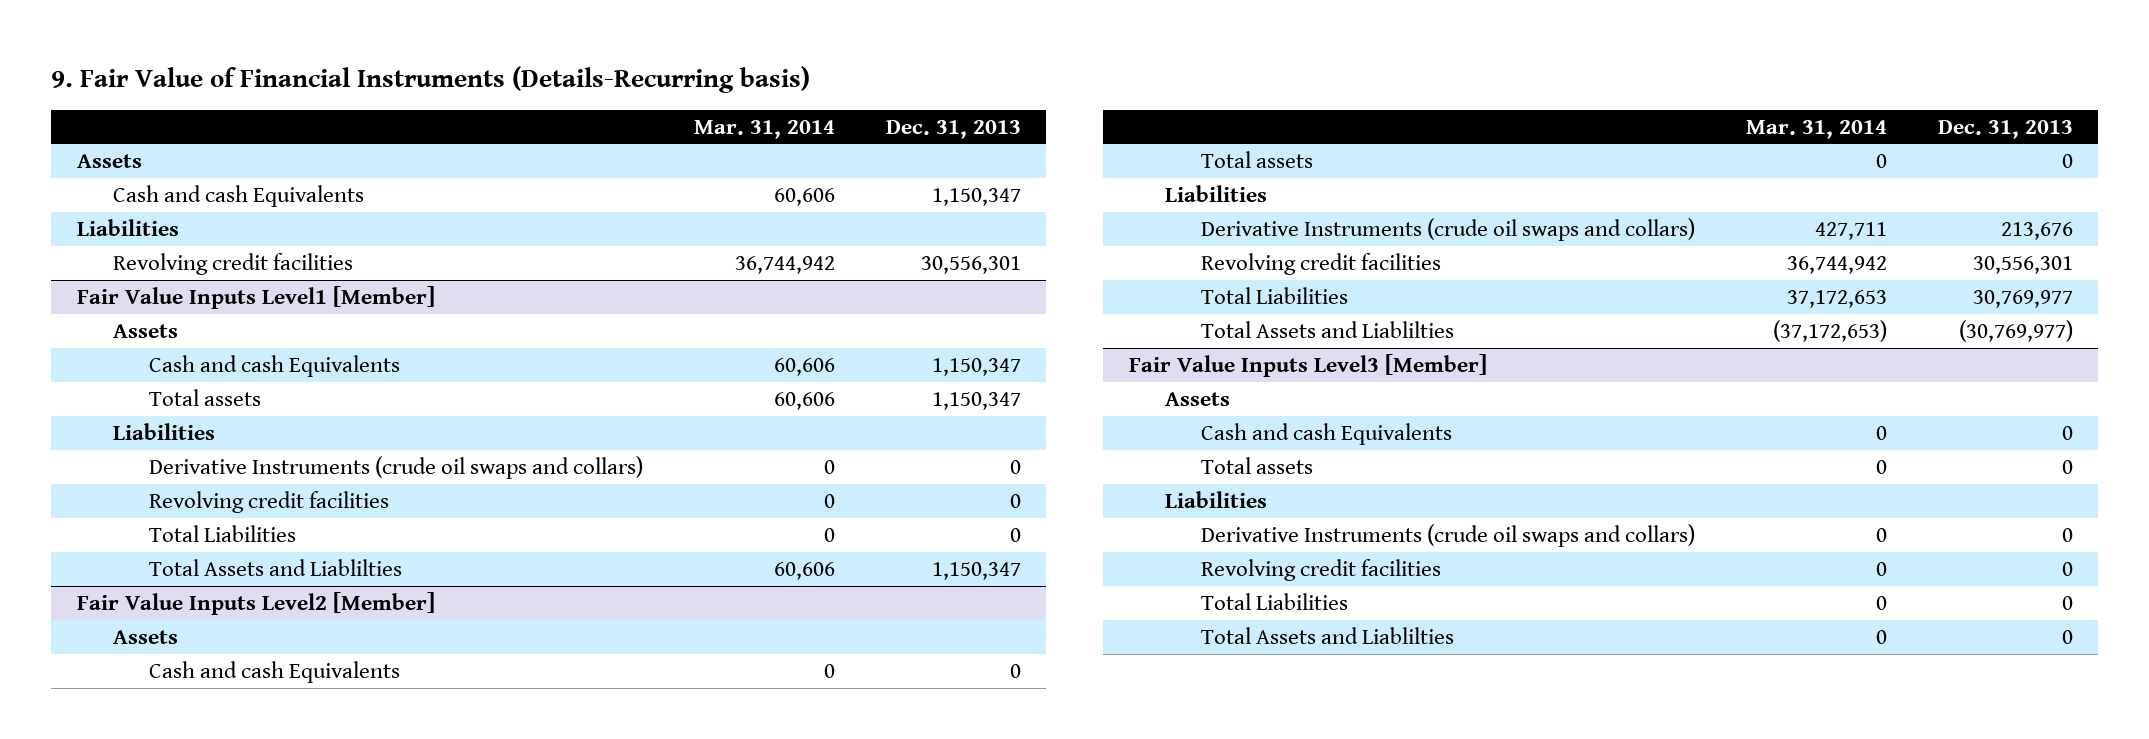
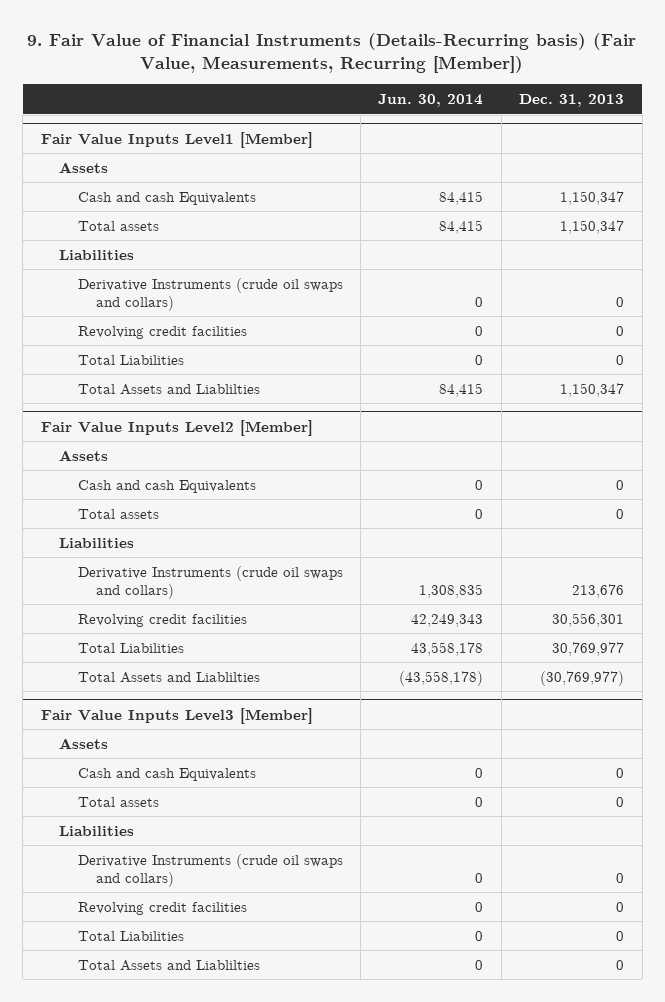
- 9. Fair Value of Financial Instruments (Details-Recurring basis)
+ 9. Fair Value of Financial Instruments (Details-Recurring basis) (Fair Value, Measurements, Recurring [Member])
- | Mar. 31, 2014 | Dec. 31, 2013
+ | Jun. 30, 2014 | Dec. 31, 2013
- Assets
- Cash and cash Equivalents | 60,606 | 1,150,347
- Liabilities
- Revolving credit facilities | 36,744,942 | 30,556,301

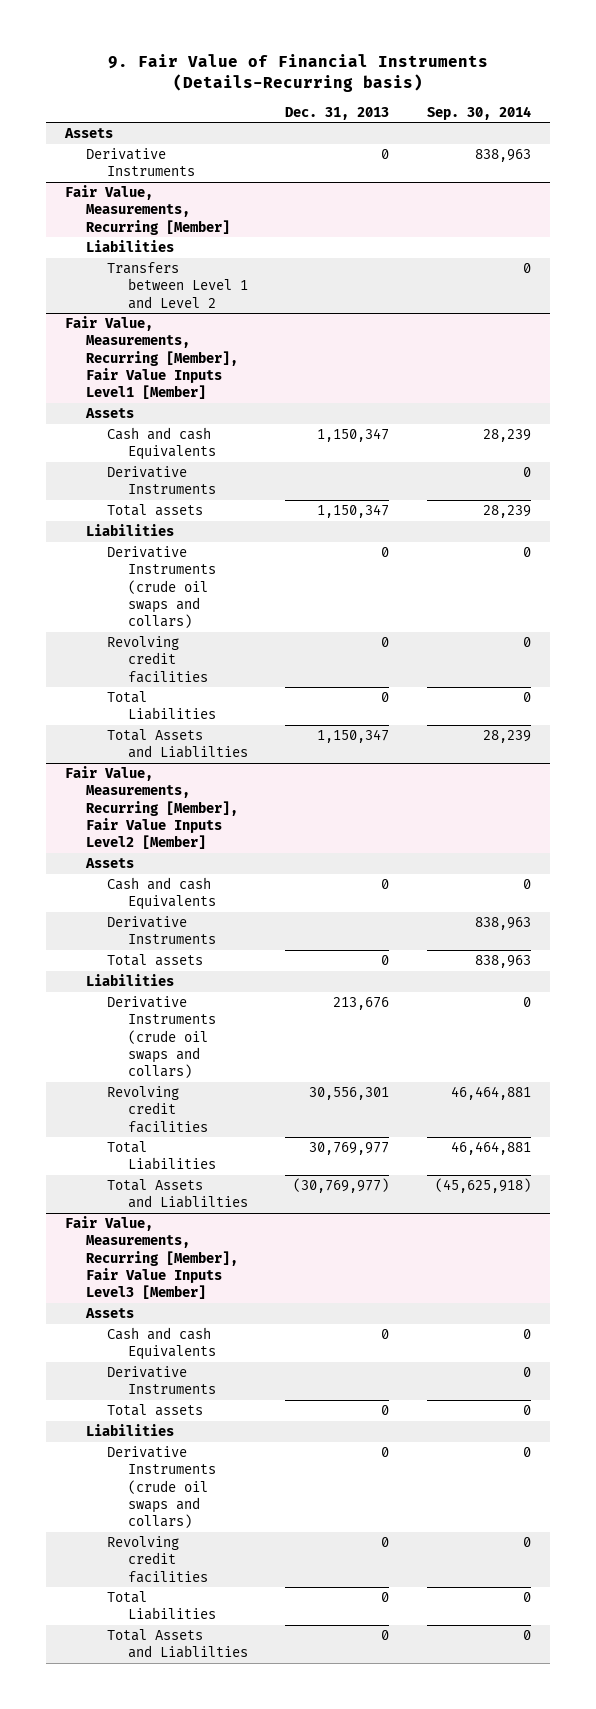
- 9. Fair Value of Financial Instruments (Details-Recurring basis) (Fair Value, Measurements, Recurring [Member])
+ 9. Fair Value of Financial Instruments (Details-Recurring basis)
- | Jun. 30, 2014 | Dec. 31, 2013
+ | Dec. 31, 2013 | Sep. 30, 2014
- Fair Value Inputs Level1 [Member]
+ Derivative Instruments | 0 | 838,963
+ Fair Value, Measurements, Recurring [Member]
+ Liabilities
+ Transfers between Level 1 and Level 2 | | 0
+ Fair Value, Measurements, Recurring [Member], Fair Value Inputs Level1 [Member]
+ Assets
+ Derivative Instruments | | 0
- Fair Value Inputs Level2 [Member]
+ Fair Value, Measurements, Recurring [Member], Fair Value Inputs Level2 [Member]
+ Derivative Instruments | | 838,963
- Fair Value Inputs Level3 [Member]
+ Fair Value, Measurements, Recurring [Member], Fair Value Inputs Level3 [Member]
+ Derivative Instruments | | 0

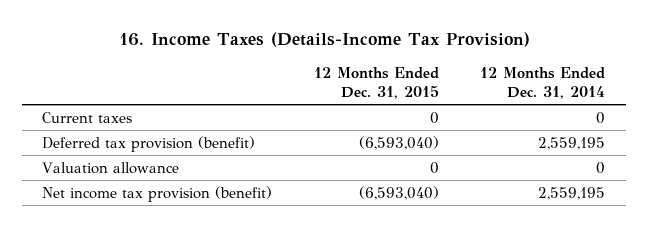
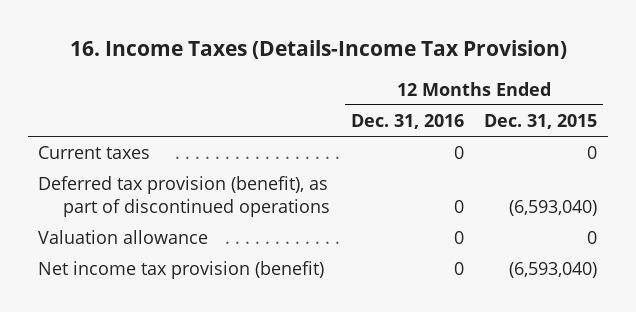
- | 12 Months Ended Dec. 31, 2015 | 12 Months Ended Dec. 31, 2014
+ | 12 Months Ended Dec. 31, 2016 | 12 Months Ended Dec. 31, 2015
- Deferred tax provision (benefit) | (6,593,040) | 2,559,195
+ Deferred tax provision (benefit), as part of discontinued operations | 0 | (6,593,040)

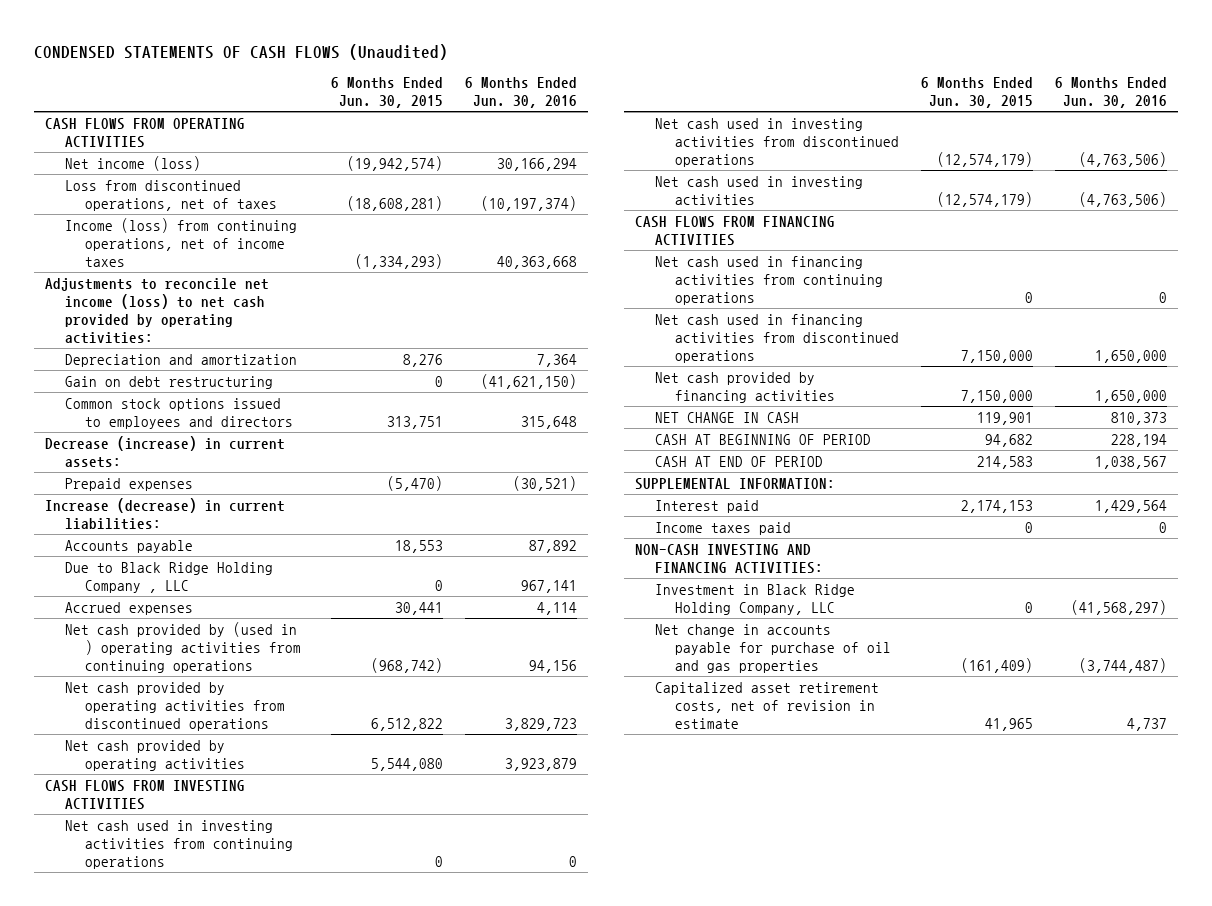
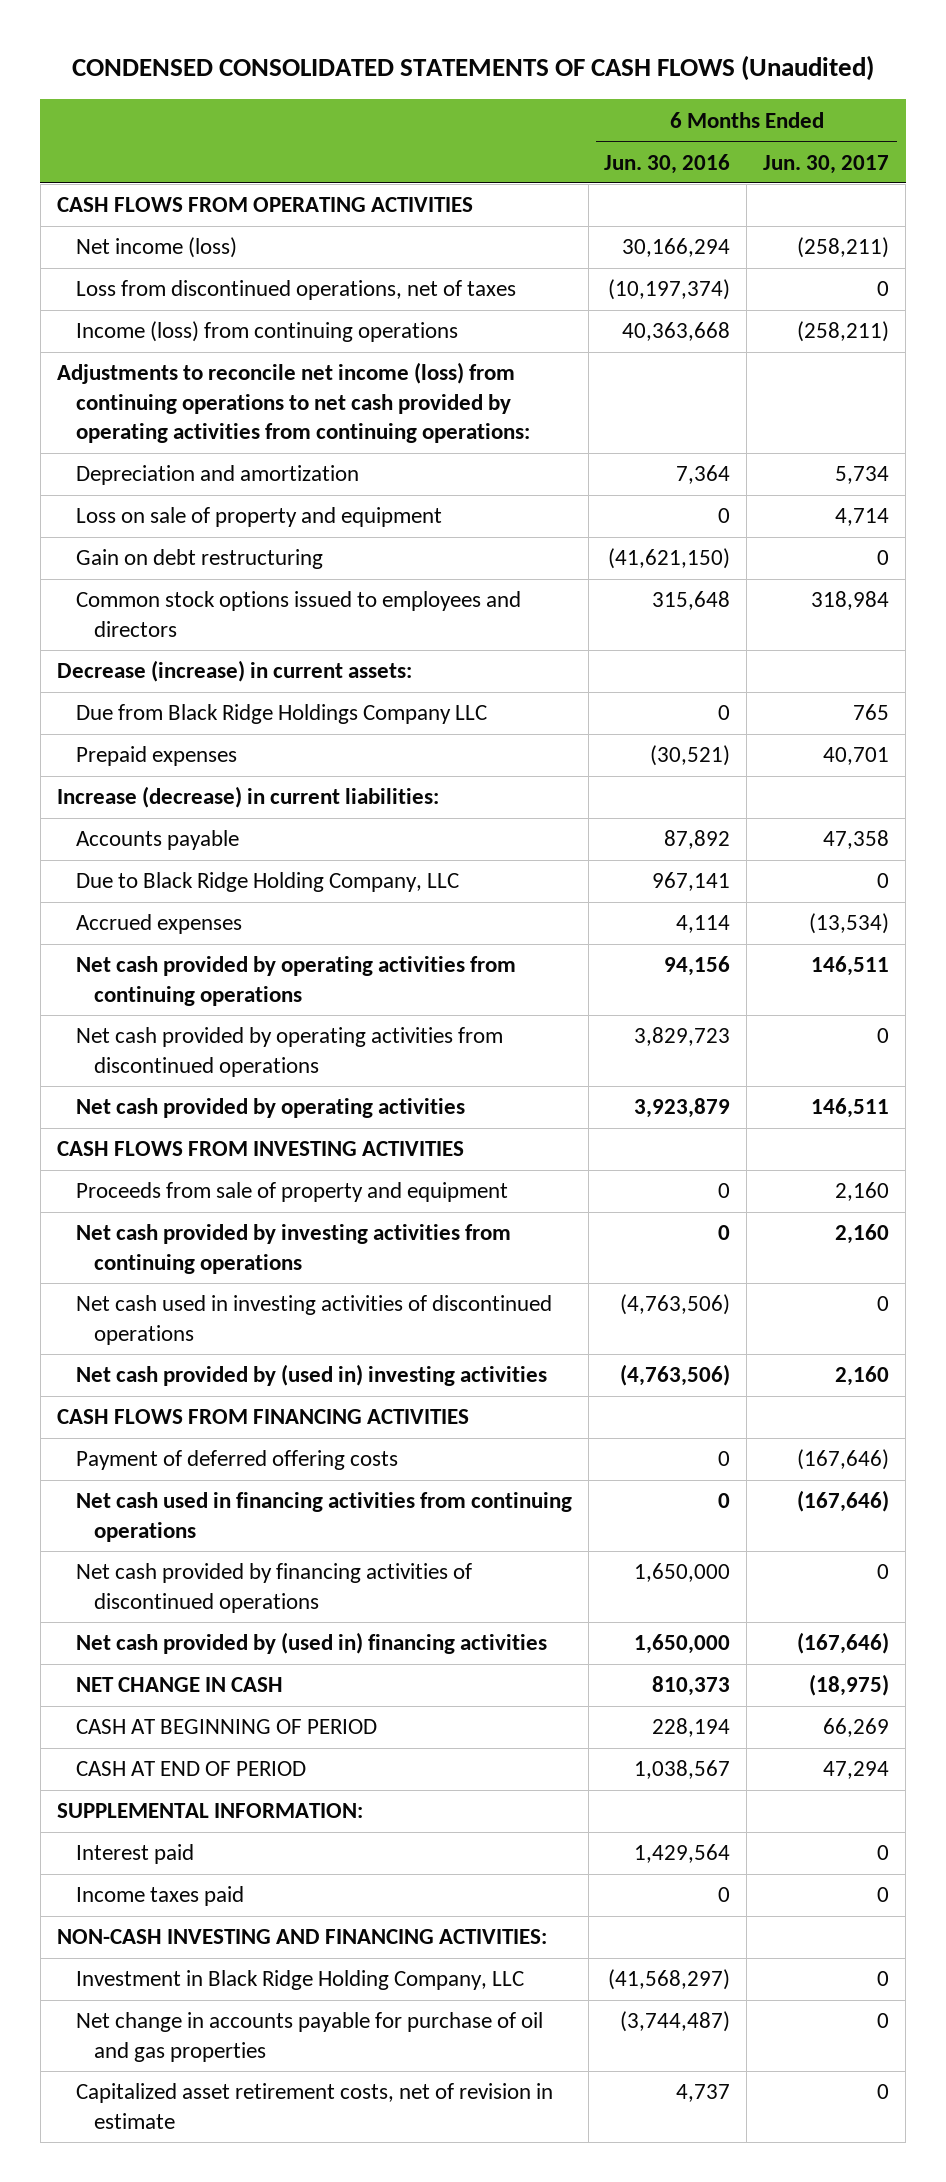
- CONDENSED STATEMENTS OF CASH FLOWS (Unaudited)
+ CONDENSED CONSOLIDATED STATEMENTS OF CASH FLOWS (Unaudited)
- | 6 Months Ended Jun. 30, 2015 | 6 Months Ended Jun. 30, 2016
+ | 6 Months Ended Jun. 30, 2016 | 6 Months Ended Jun. 30, 2017
- Income (loss) from continuing operations, net of income taxes | (1,334,293) | 40,363,668
- Adjustments to reconcile net income (loss) to net cash provided by operating activities:
+ Income (loss) from continuing operations | 40,363,668 | (258,211)
+ Adjustments to reconcile net income (loss) from continuing operations to net cash provided by operating activities from continuing operations:
+ Loss on sale of property and equipment | 0 | 4,714
+ Due from Black Ridge Holdings Company LLC | 0 | 765
- Due to Black Ridge Holding Company , LLC | 0 | 967,141
+ Due to Black Ridge Holding Company, LLC | 967,141 | 0
- Net cash provided by (used in ) operating activities from continuing operations | (968,742) | 94,156
+ Net cash provided by operating activities from continuing operations | 94,156 | 146,511
- Net cash used in investing activities from continuing operations | 0 | 0
- Net cash used in investing activities from discontinued operations | (12,574,179) | (4,763,506)
- Net cash used in investing activities | (12,574,179) | (4,763,506)
+ Proceeds from sale of property and equipment | 0 | 2,160
+ Net cash provided by investing activities from continuing operations | 0 | 2,160
+ Net cash used in investing activities of discontinued operations | (4,763,506) | 0
+ Net cash provided by (used in) investing activities | (4,763,506) | 2,160
+ Payment of deferred offering costs | 0 | (167,646)
- Net cash used in financing activities from discontinued operations | 7,150,000 | 1,650,000
- Net cash provided by financing activities | 7,150,000 | 1,650,000
+ Net cash provided by financing activities of discontinued operations | 1,650,000 | 0
+ Net cash provided by (used in) financing activities | 1,650,000 | (167,646)

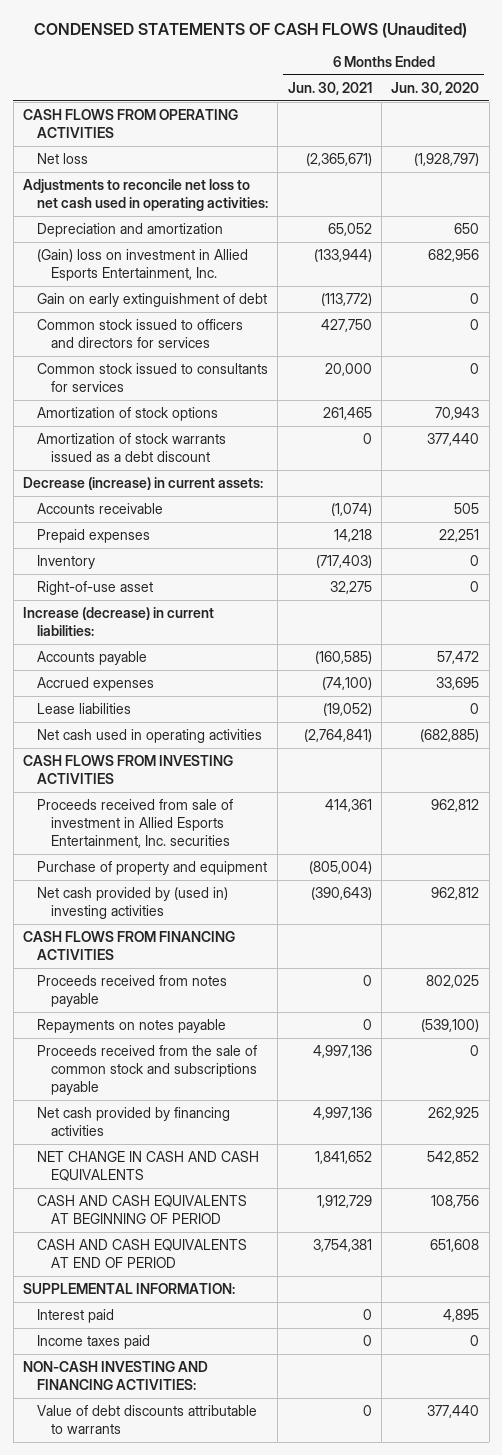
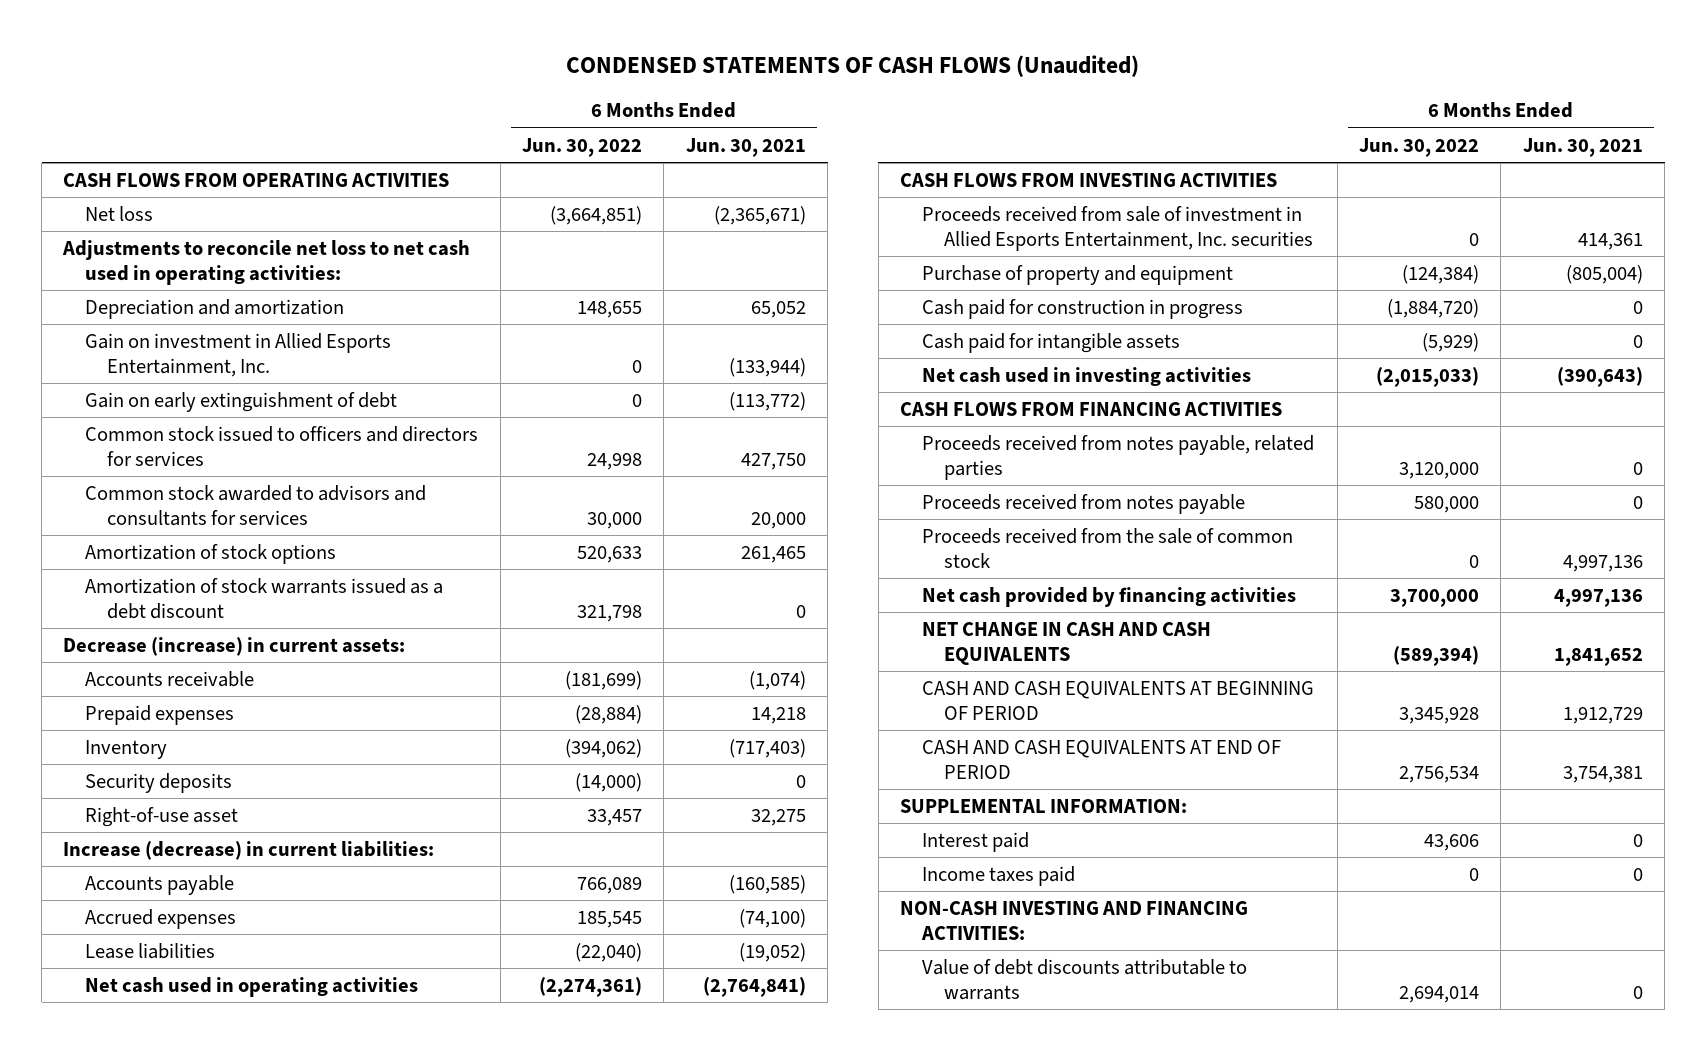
- | 6 Months Ended Jun. 30, 2021 | 6 Months Ended Jun. 30, 2020
+ | 6 Months Ended Jun. 30, 2022 | 6 Months Ended Jun. 30, 2021
- (Gain) loss on investment in Allied Esports Entertainment, Inc. | (133,944) | 682,956
+ Gain on investment in Allied Esports Entertainment, Inc. | 0 | (133,944)
- Common stock issued to consultants for services | 20,000 | 0
+ Common stock awarded to advisors and consultants for services | 30,000 | 20,000
+ Security deposits | (14,000) | 0
- Net cash provided by (used in) investing activities | (390,643) | 962,812
+ Cash paid for construction in progress | (1,884,720) | 0
+ Cash paid for intangible assets | (5,929) | 0
+ Net cash used in investing activities | (2,015,033) | (390,643)
+ Proceeds received from notes payable, related parties | 3,120,000 | 0
- Repayments on notes payable | 0 | (539,100)
- Proceeds received from the sale of common stock and subscriptions payable | 4,997,136 | 0
+ Proceeds received from the sale of common stock | 0 | 4,997,136

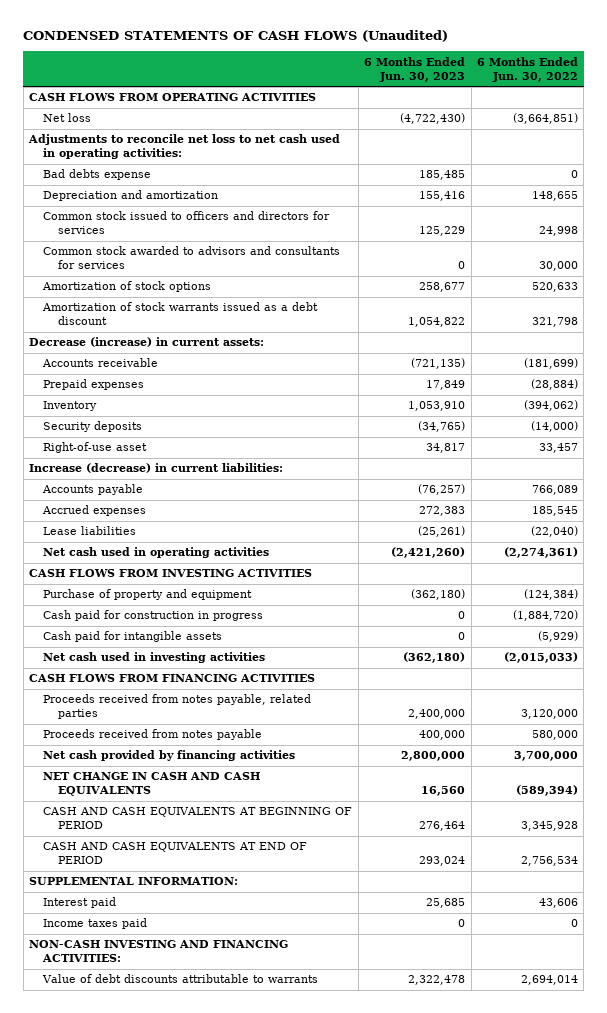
- | 6 Months Ended Jun. 30, 2022 | 6 Months Ended Jun. 30, 2021
+ | 6 Months Ended Jun. 30, 2023 | 6 Months Ended Jun. 30, 2022
+ Bad debts expense | 185,485 | 0
- Gain on investment in Allied Esports Entertainment, Inc. | 0 | (133,944)
- Gain on early extinguishment of debt | 0 | (113,772)
- Proceeds received from sale of investment in Allied Esports Entertainment, Inc. securities | 0 | 414,361
- Proceeds received from the sale of common stock | 0 | 4,997,136

